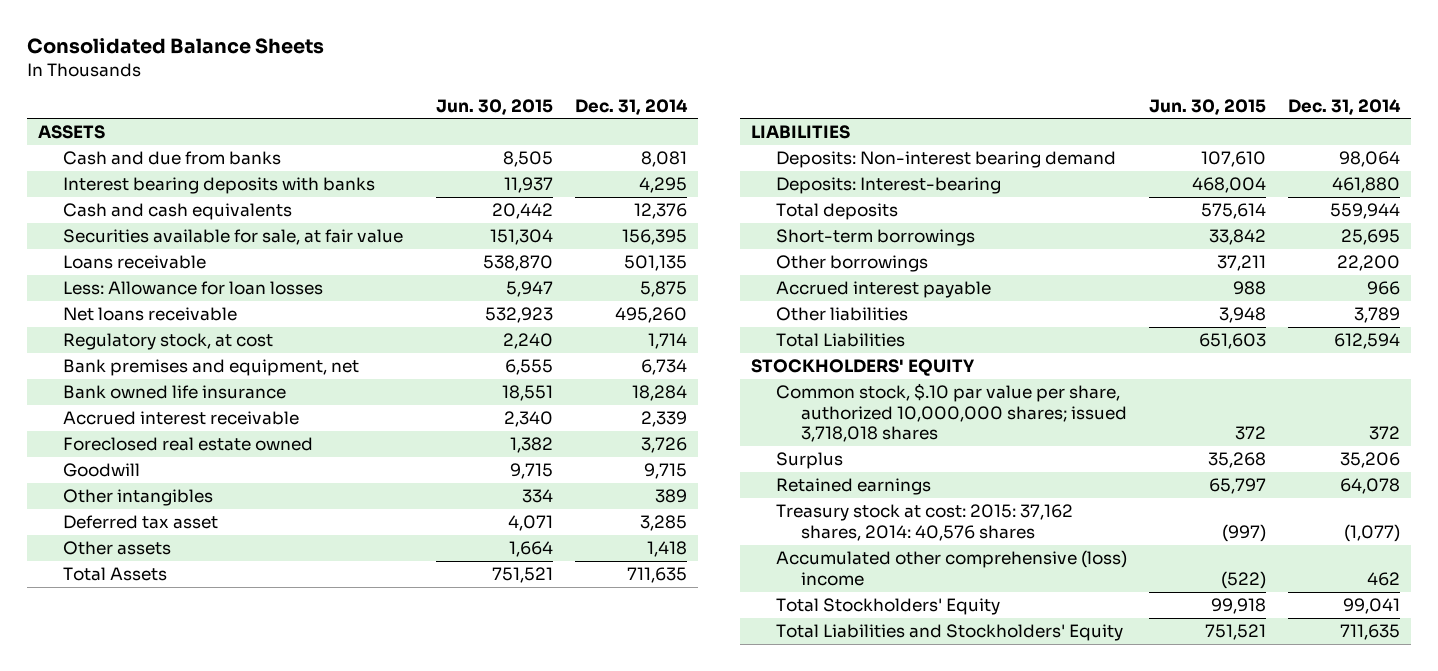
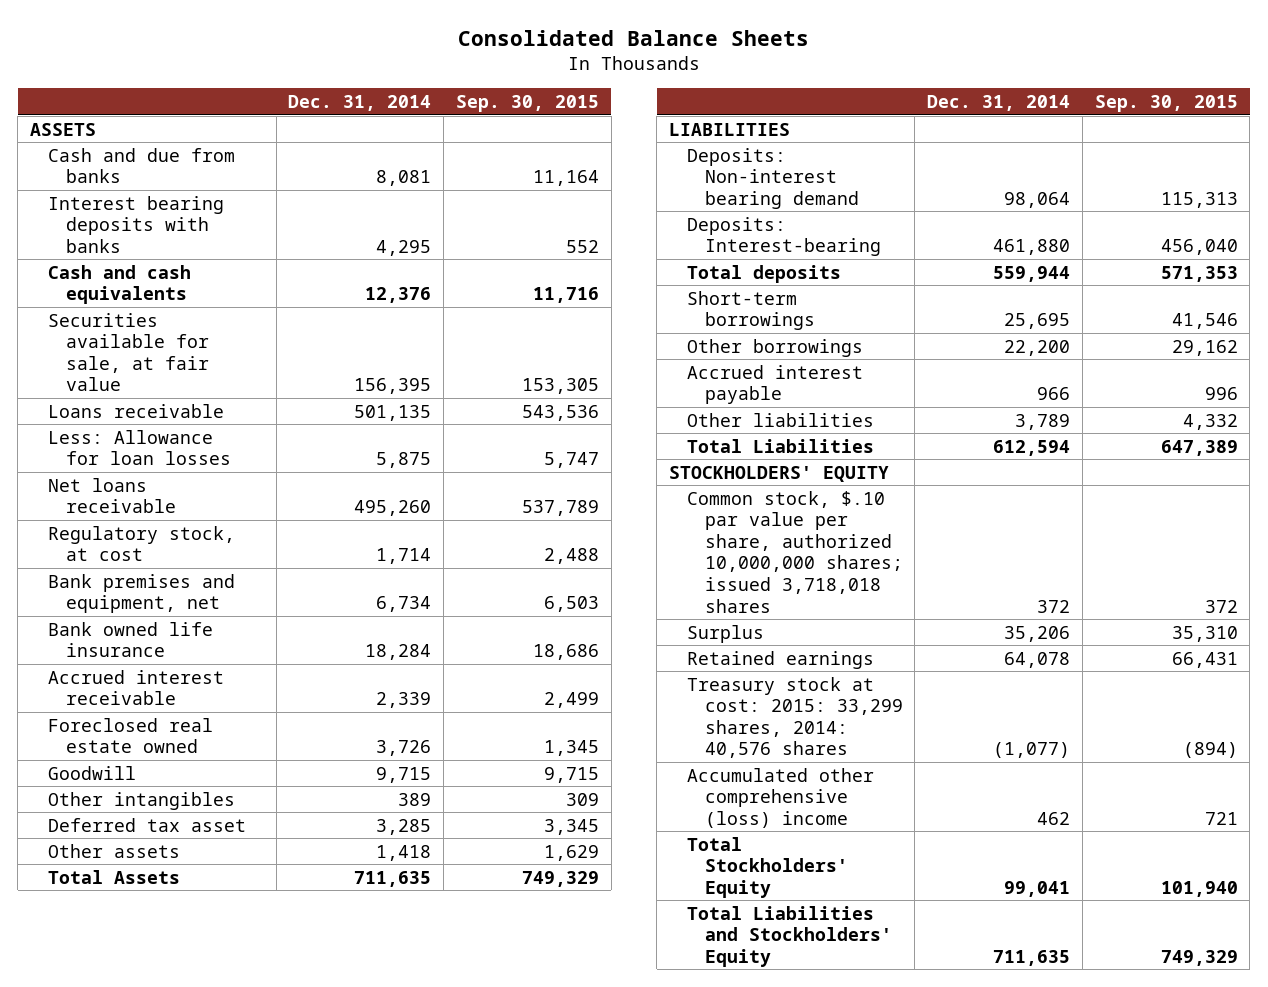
- | Jun. 30, 2015 | Dec. 31, 2014
+ | Dec. 31, 2014 | Sep. 30, 2015
- Treasury stock at cost: 2015: 37,162 shares, 2014: 40,576 shares | (997) | (1,077)
+ Treasury stock at cost: 2015: 33,299 shares, 2014: 40,576 shares | (1,077) | (894)

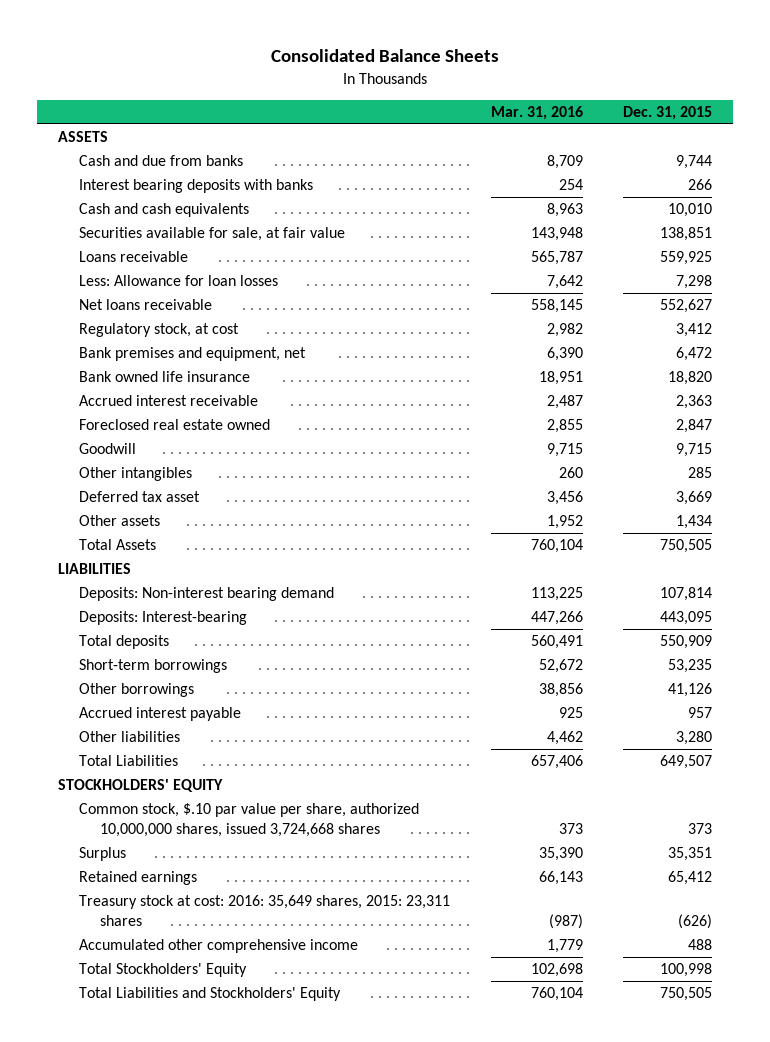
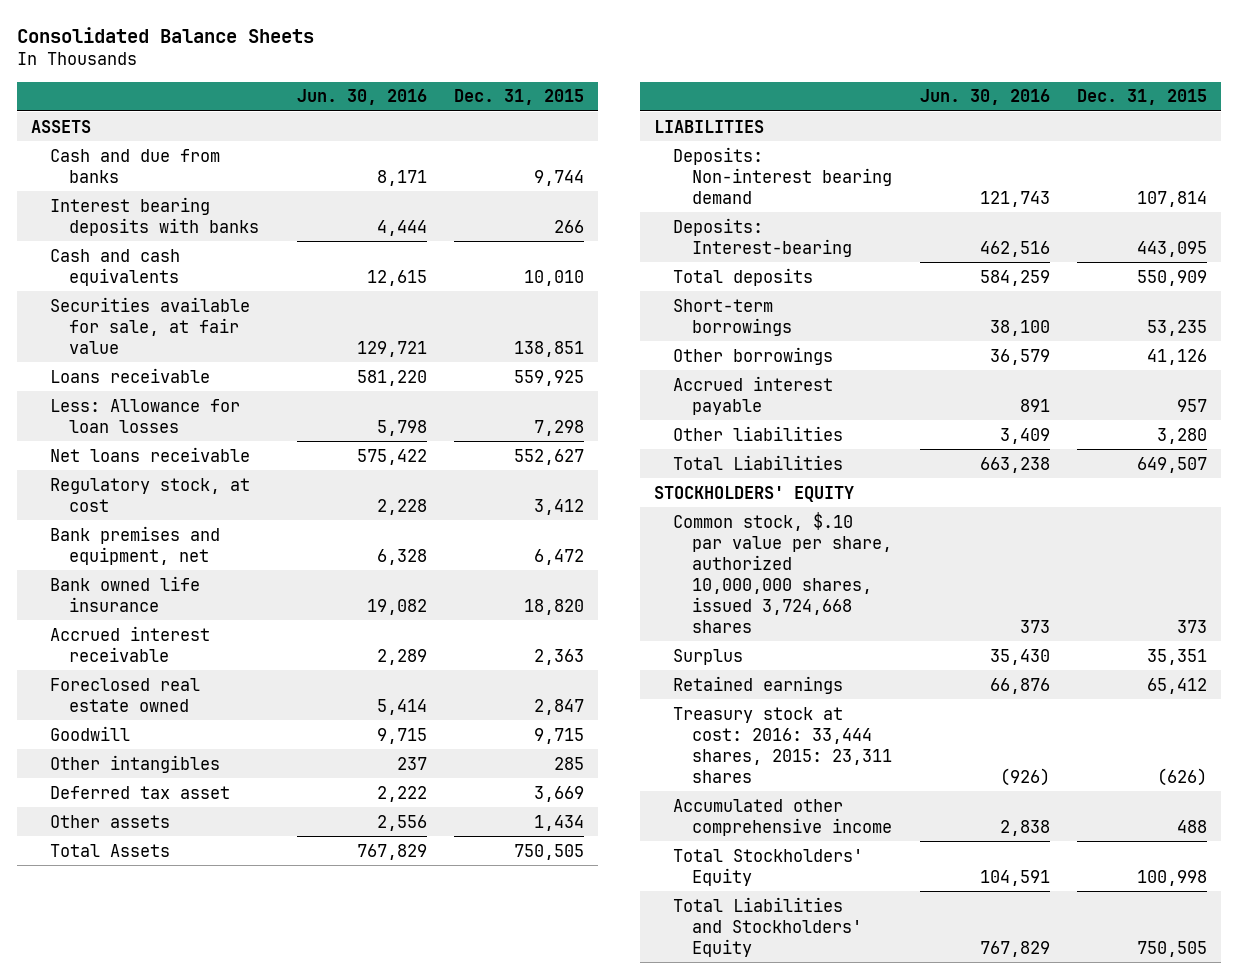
- | Mar. 31, 2016 | Dec. 31, 2015
+ | Jun. 30, 2016 | Dec. 31, 2015
- Treasury stock at cost: 2016: 35,649 shares, 2015: 23,311 shares | (987) | (626)
+ Treasury stock at cost: 2016: 33,444 shares, 2015: 23,311 shares | (926) | (626)

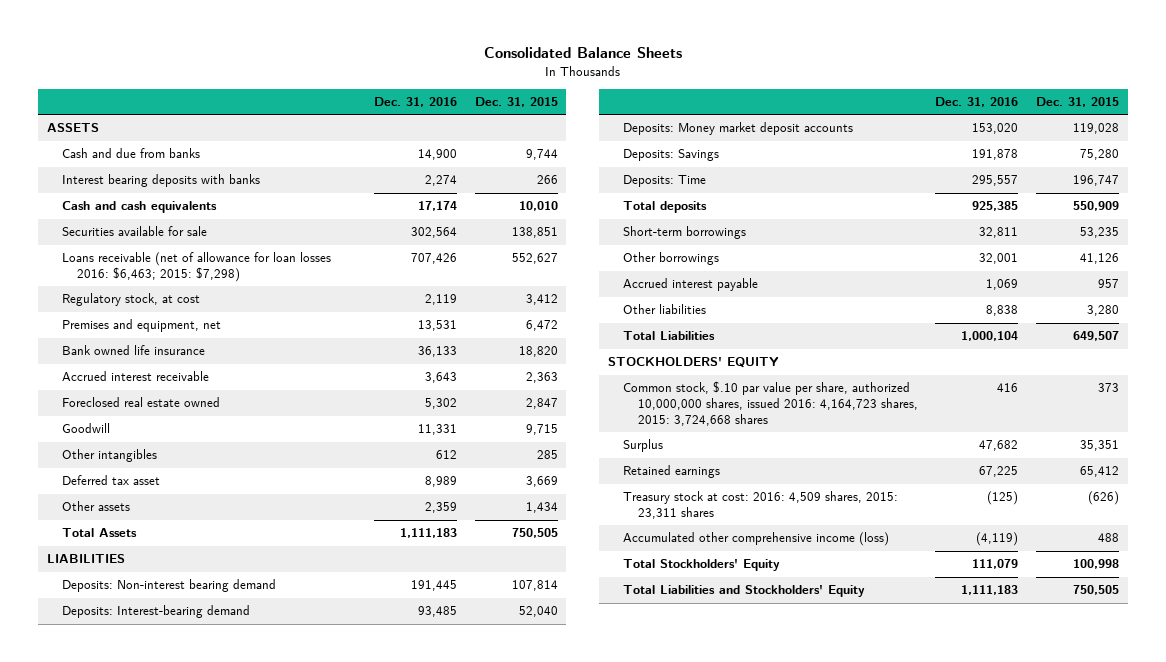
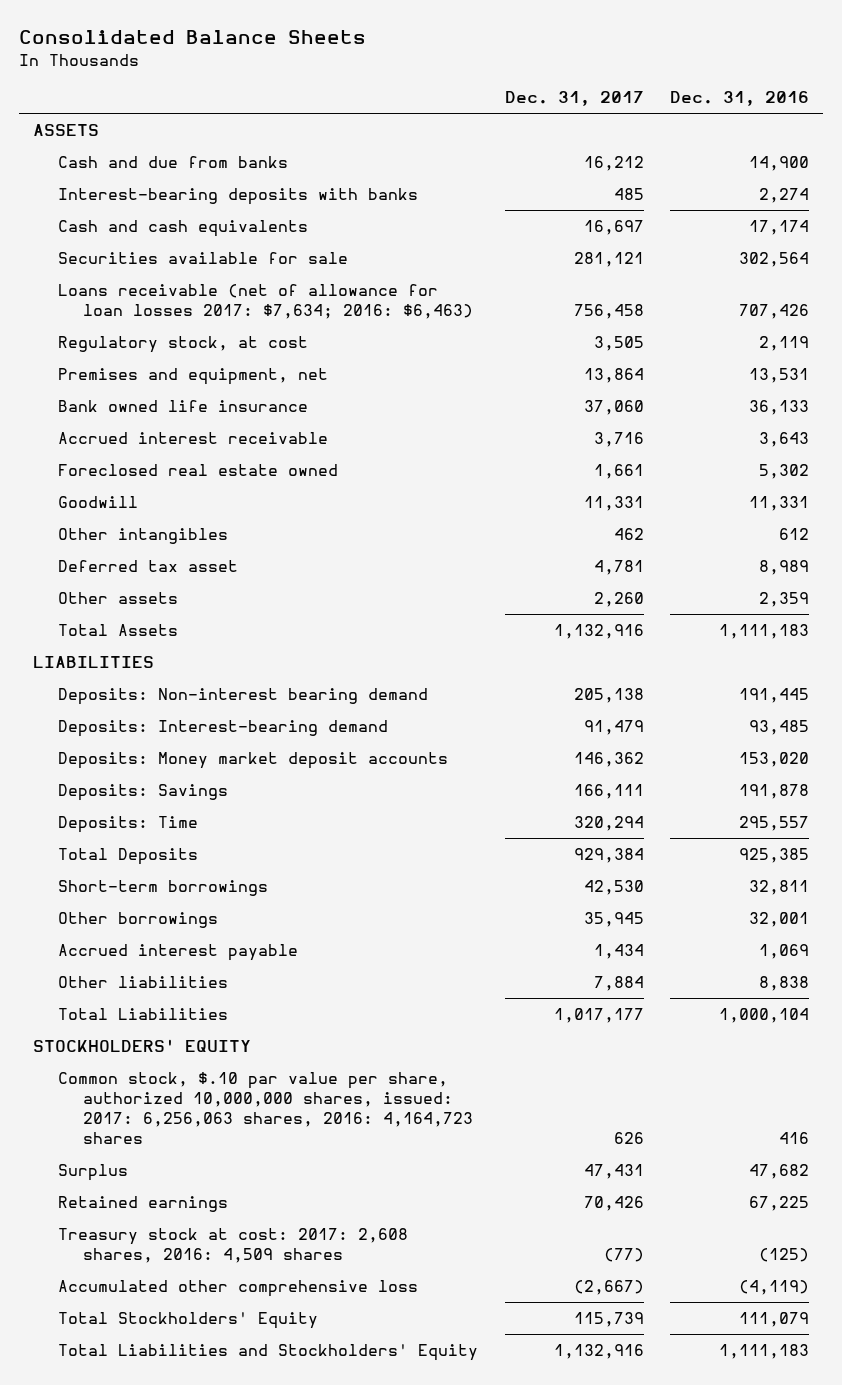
- | Dec. 31, 2016 | Dec. 31, 2015
+ | Dec. 31, 2017 | Dec. 31, 2016
- Interest bearing deposits with banks | 2,274 | 266
+ Interest-bearing deposits with banks | 485 | 2,274
- Loans receivable (net of allowance for loan losses 2016: $6,463; 2015: $7,298) | 707,426 | 552,627
+ Loans receivable (net of allowance for loan losses 2017: $7,634; 2016: $6,463) | 756,458 | 707,426
- Total deposits | 925,385 | 550,909
+ Total Deposits | 929,384 | 925,385
- Common stock, $.10 par value per share, authorized 10,000,000 shares, issued 2016: 4,164,723 shares, 2015: 3,724,668 shares | 416 | 373
+ Common stock, $.10 par value per share, authorized 10,000,000 shares, issued: 2017: 6,256,063 shares, 2016: 4,164,723 shares | 626 | 416
- Treasury stock at cost: 2016: 4,509 shares, 2015: 23,311 shares | (125) | (626)
- Accumulated other comprehensive income (loss) | (4,119) | 488
+ Treasury stock at cost: 2017: 2,608 shares, 2016: 4,509 shares | (77) | (125)
+ Accumulated other comprehensive loss | (2,667) | (4,119)

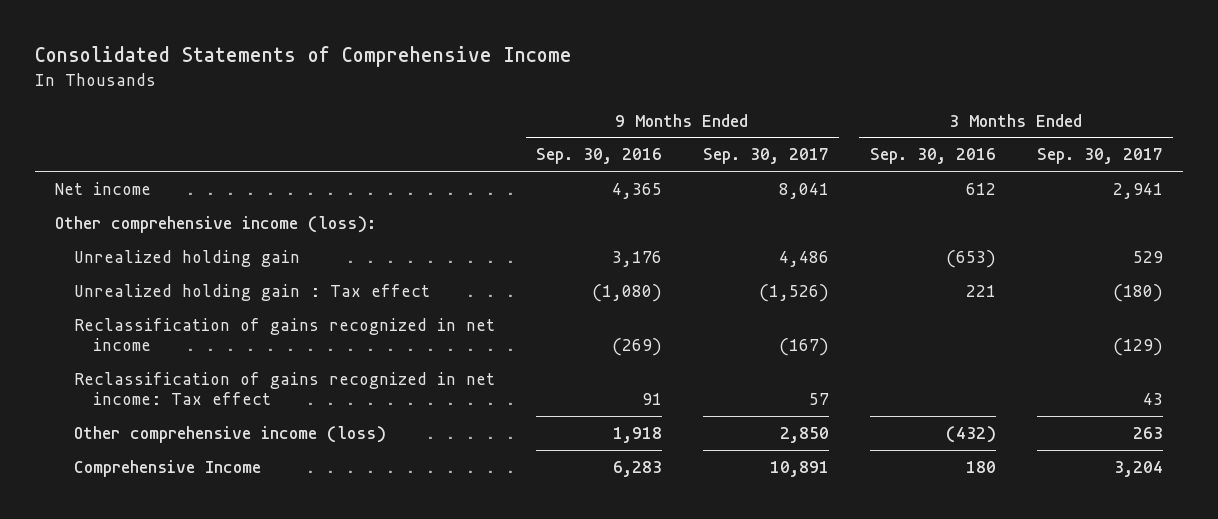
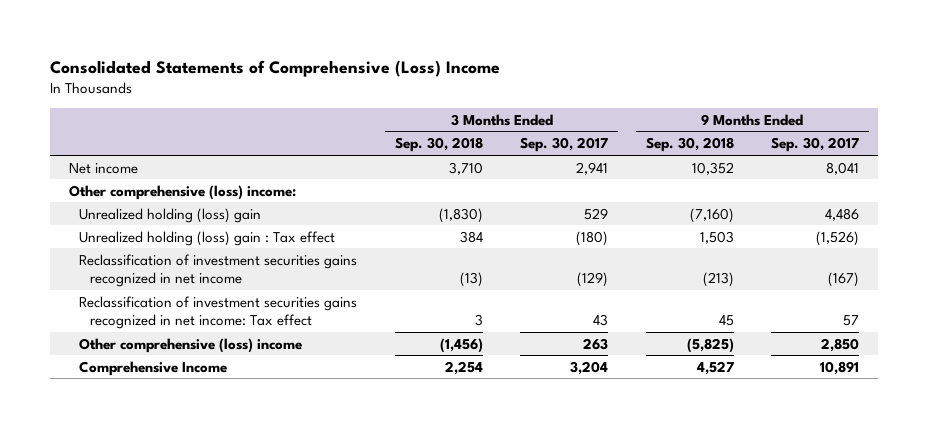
- Consolidated Statements of Comprehensive Income
+ Consolidated Statements of Comprehensive (Loss) Income
- | 9 Months Ended Sep. 30, 2016 | 9 Months Ended Sep. 30, 2017 | 3 Months Ended Sep. 30, 2016 | 3 Months Ended Sep. 30, 2017
+ | 3 Months Ended Sep. 30, 2018 | 3 Months Ended Sep. 30, 2017 | 9 Months Ended Sep. 30, 2018 | 9 Months Ended Sep. 30, 2017
- Other comprehensive income (loss):
- Unrealized holding gain | 3,176 | 4,486 | (653) | 529
- Unrealized holding gain : Tax effect | (1,080) | (1,526) | 221 | (180)
- Reclassification of gains recognized in net income | (269) | (167) | | (129)
- Reclassification of gains recognized in net income: Tax effect | 91 | 57 | | 43
- Other comprehensive income (loss) | 1,918 | 2,850 | (432) | 263
+ Other comprehensive (loss) income:
+ Unrealized holding (loss) gain | (1,830) | 529 | (7,160) | 4,486
+ Unrealized holding (loss) gain : Tax effect | 384 | (180) | 1,503 | (1,526)
+ Reclassification of investment securities gains recognized in net income | (13) | (129) | (213) | (167)
+ Reclassification of investment securities gains recognized in net income: Tax effect | 3 | 43 | 45 | 57
+ Other comprehensive (loss) income | (1,456) | 263 | (5,825) | 2,850

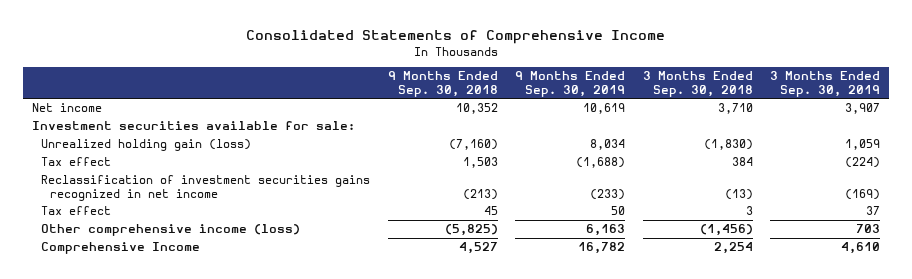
- Consolidated Statements of Comprehensive (Loss) Income
+ Consolidated Statements of Comprehensive Income
- | 3 Months Ended Sep. 30, 2018 | 3 Months Ended Sep. 30, 2017 | 9 Months Ended Sep. 30, 2018 | 9 Months Ended Sep. 30, 2017
+ | 9 Months Ended Sep. 30, 2018 | 9 Months Ended Sep. 30, 2019 | 3 Months Ended Sep. 30, 2018 | 3 Months Ended Sep. 30, 2019
- Other comprehensive (loss) income:
- Unrealized holding (loss) gain | (1,830) | 529 | (7,160) | 4,486
- Unrealized holding (loss) gain : Tax effect | 384 | (180) | 1,503 | (1,526)
+ Investment securities available for sale:
+ Unrealized holding gain (loss) | (7,160) | 8,034 | (1,830) | 1,059
+ Tax effect | 1,503 | (1,688) | 384 | (224)
- Reclassification of investment securities gains recognized in net income: Tax effect | 3 | 43 | 45 | 57
- Other comprehensive (loss) income | (1,456) | 263 | (5,825) | 2,850
+ Tax effect | 45 | 50 | 3 | 37
+ Other comprehensive income (loss) | (5,825) | 6,163 | (1,456) | 703

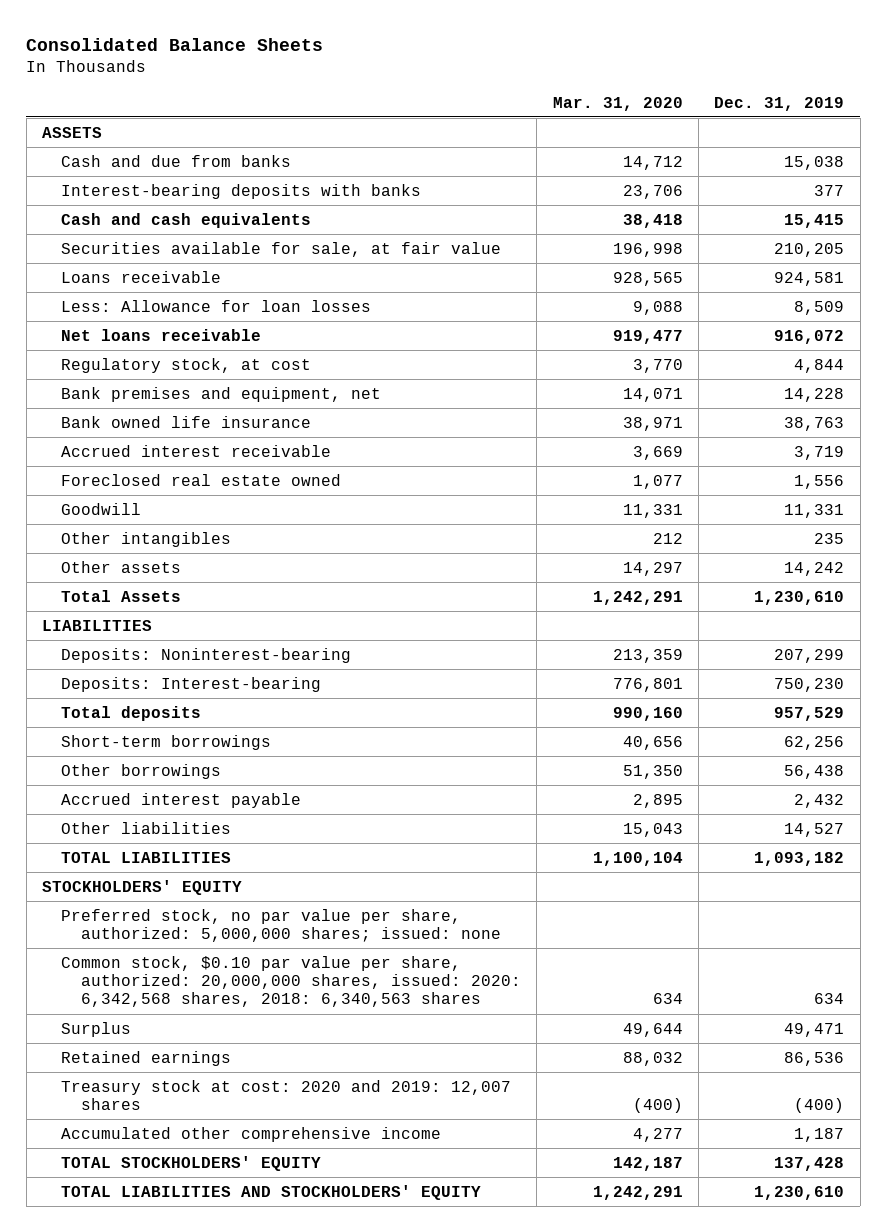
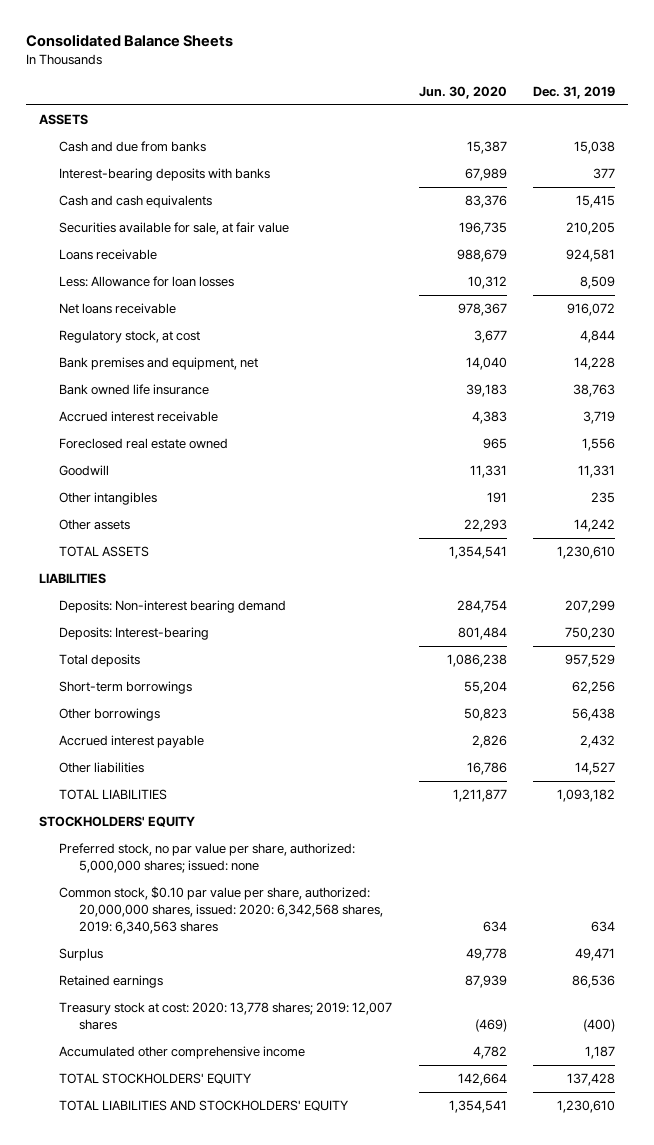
- | Mar. 31, 2020 | Dec. 31, 2019
+ | Jun. 30, 2020 | Dec. 31, 2019
- Total Assets | 1,242,291 | 1,230,610
+ TOTAL ASSETS | 1,354,541 | 1,230,610
- Deposits: Noninterest-bearing | 213,359 | 207,299
+ Deposits: Non-interest bearing demand | 284,754 | 207,299
- Common stock, $0.10 par value per share, authorized: 20,000,000 shares, issued: 2020: 6,342,568 shares, 2018: 6,340,563 shares | 634 | 634
+ Common stock, $0.10 par value per share, authorized: 20,000,000 shares, issued: 2020: 6,342,568 shares, 2019: 6,340,563 shares | 634 | 634
- Treasury stock at cost: 2020 and 2019: 12,007 shares | (400) | (400)
+ Treasury stock at cost: 2020: 13,778 shares; 2019: 12,007 shares | (469) | (400)

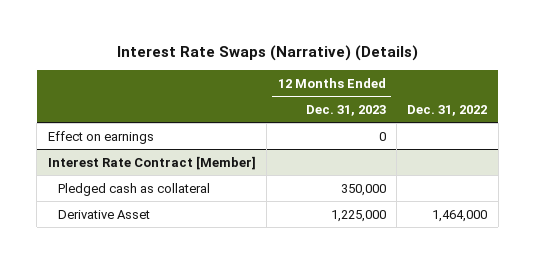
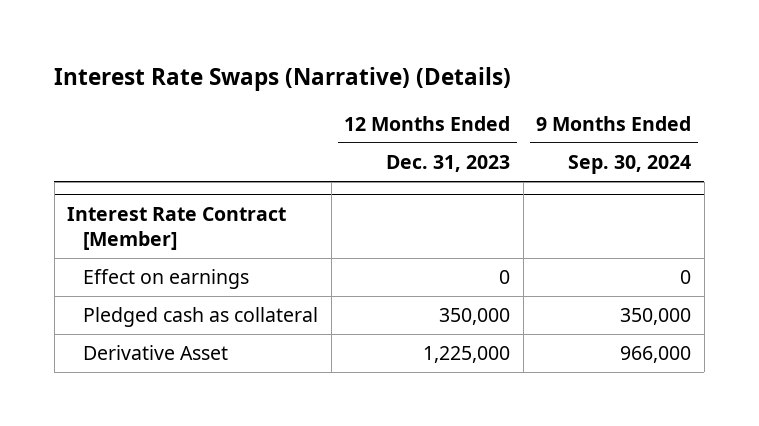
- | 12 Months Ended Dec. 31, 2023 | Dec. 31, 2022
+ | 12 Months Ended Dec. 31, 2023 | 9 Months Ended Sep. 30, 2024
- Effect on earnings | 0 |
@ Interest Rate Contract [Member]
+ Effect on earnings | 0 | 0

